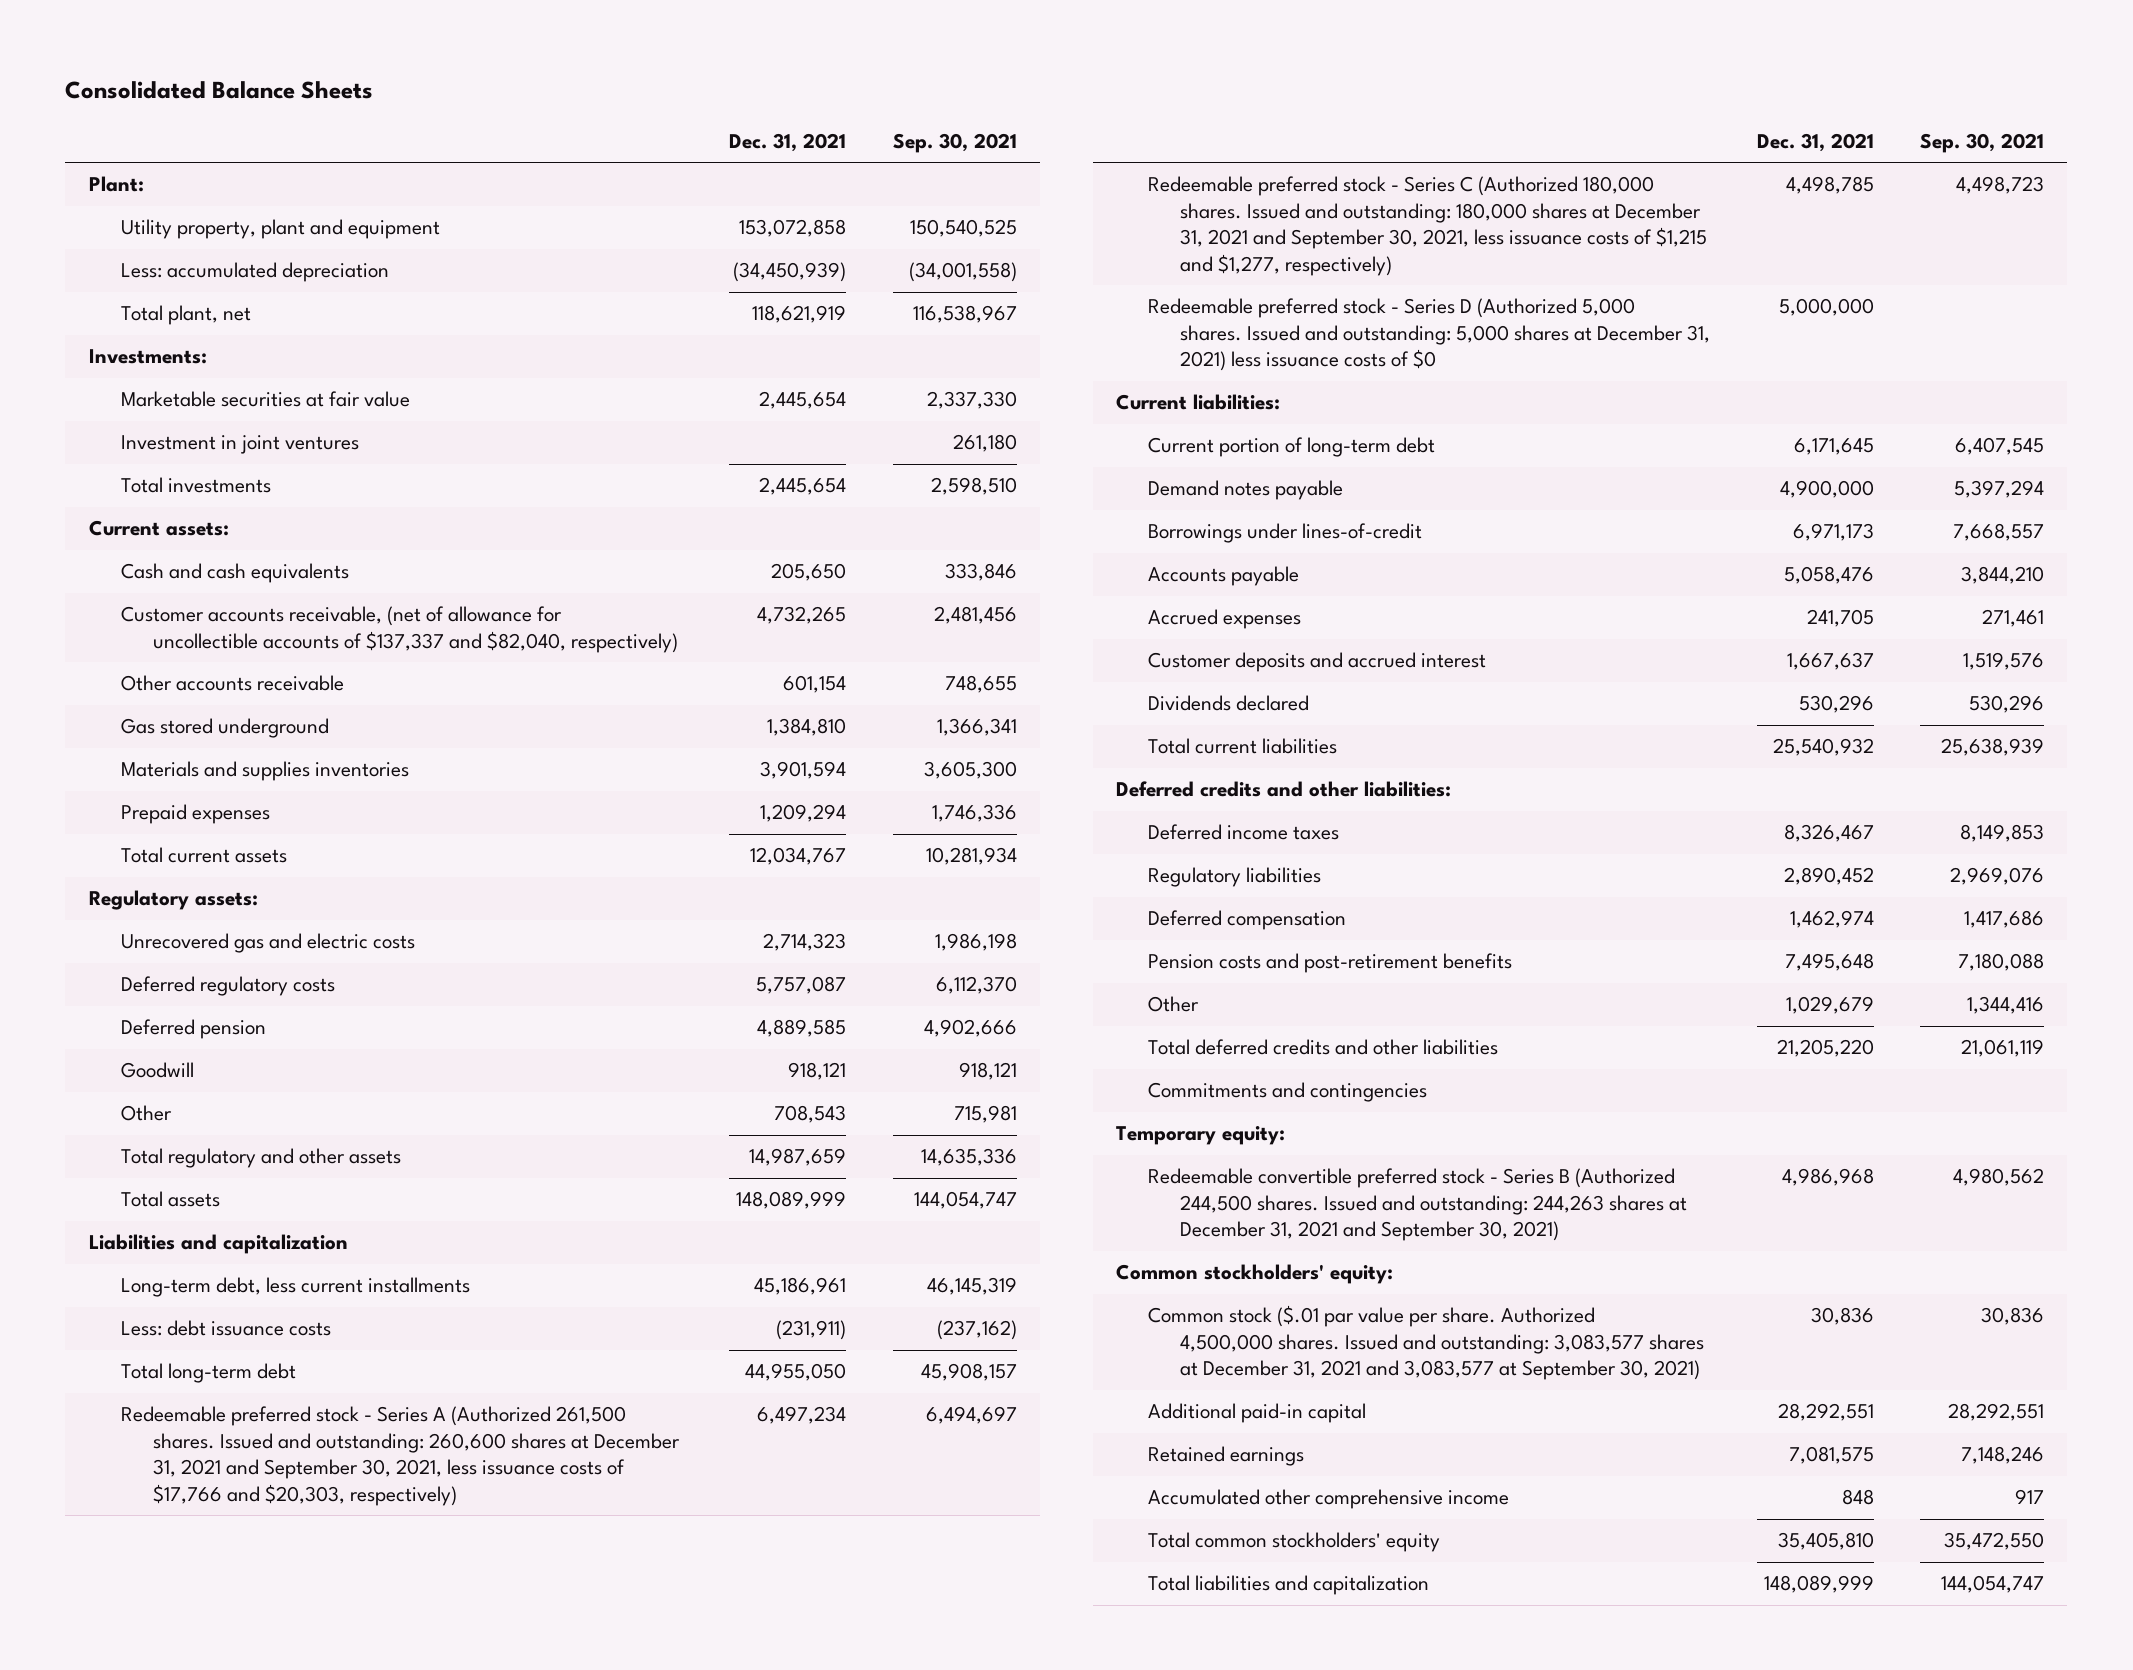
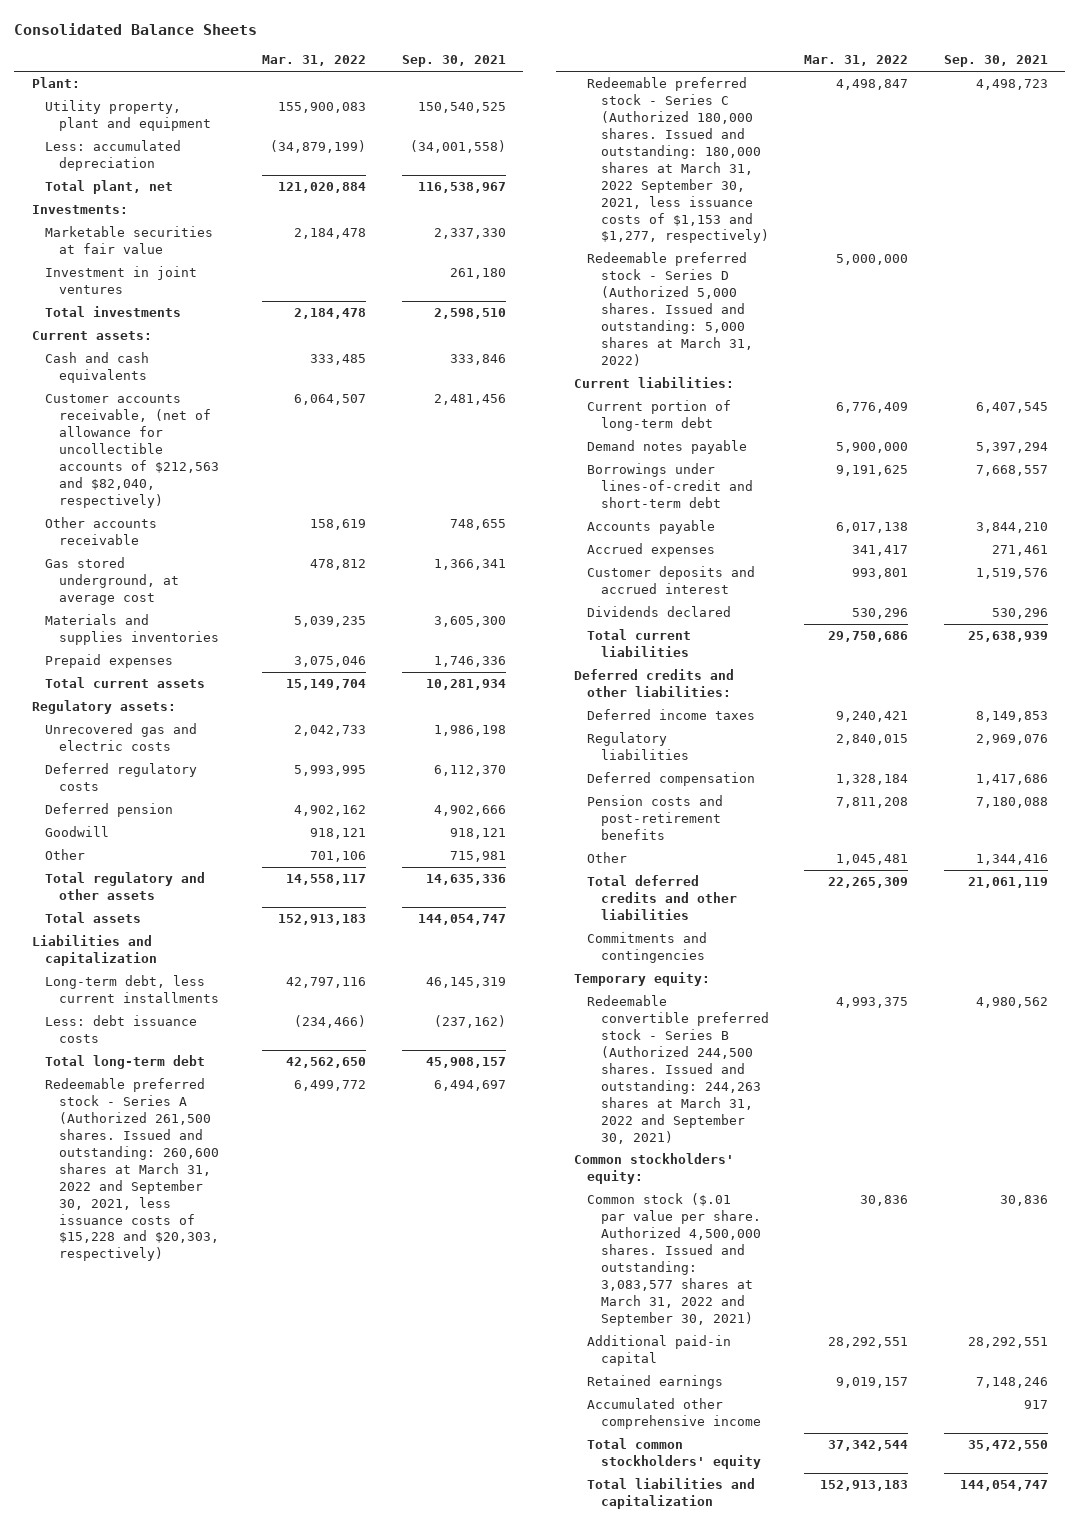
- | Dec. 31, 2021 | Sep. 30, 2021
+ | Mar. 31, 2022 | Sep. 30, 2021
- Customer accounts receivable, (net of allowance for uncollectible accounts of $137,337 and $82,040, respectively) | 4,732,265 | 2,481,456
+ Customer accounts receivable, (net of allowance for uncollectible accounts of $212,563 and $82,040, respectively) | 6,064,507 | 2,481,456
- Gas stored underground | 1,384,810 | 1,366,341
+ Gas stored underground, at average cost | 478,812 | 1,366,341
- Redeemable preferred stock - Series A (Authorized 261,500 shares. Issued and outstanding: 260,600 shares at December 31, 2021 and September 30, 2021, less issuance costs of $17,766 and $20,303, respectively) | 6,497,234 | 6,494,697
- Redeemable preferred stock - Series C (Authorized 180,000 shares. Issued and outstanding: 180,000 shares at December 31, 2021 and September 30, 2021, less issuance costs of $1,215 and $1,277, respectively) | 4,498,785 | 4,498,723
- Redeemable preferred stock - Series D (Authorized 5,000 shares. Issued and outstanding: 5,000 shares at December 31, 2021) less issuance costs of $0 | 5,000,000 |
+ Redeemable preferred stock - Series A (Authorized 261,500 shares. Issued and outstanding: 260,600 shares at March 31, 2022 and September 30, 2021, less issuance costs of $15,228 and $20,303, respectively) | 6,499,772 | 6,494,697
+ Redeemable preferred stock - Series C (Authorized 180,000 shares. Issued and outstanding: 180,000 shares at March 31, 2022 September 30, 2021, less issuance costs of $1,153 and $1,277, respectively) | 4,498,847 | 4,498,723
+ Redeemable preferred stock - Series D (Authorized 5,000 shares. Issued and outstanding: 5,000 shares at March 31, 2022) | 5,000,000 |
- Borrowings under lines-of-credit | 6,971,173 | 7,668,557
+ Borrowings under lines-of-credit and short-term debt | 9,191,625 | 7,668,557
- Redeemable convertible preferred stock - Series B (Authorized 244,500 shares. Issued and outstanding: 244,263 shares at December 31, 2021 and September 30, 2021) | 4,986,968 | 4,980,562
+ Redeemable convertible preferred stock - Series B (Authorized 244,500 shares. Issued and outstanding: 244,263 shares at March 31, 2022 and September 30, 2021) | 4,993,375 | 4,980,562
- Common stock ($.01 par value per share. Authorized 4,500,000 shares. Issued and outstanding: 3,083,577 shares at December 31, 2021 and 3,083,577 at September 30, 2021) | 30,836 | 30,836
+ Common stock ($.01 par value per share. Authorized 4,500,000 shares. Issued and outstanding: 3,083,577 shares at March 31, 2022 and September 30, 2021) | 30,836 | 30,836

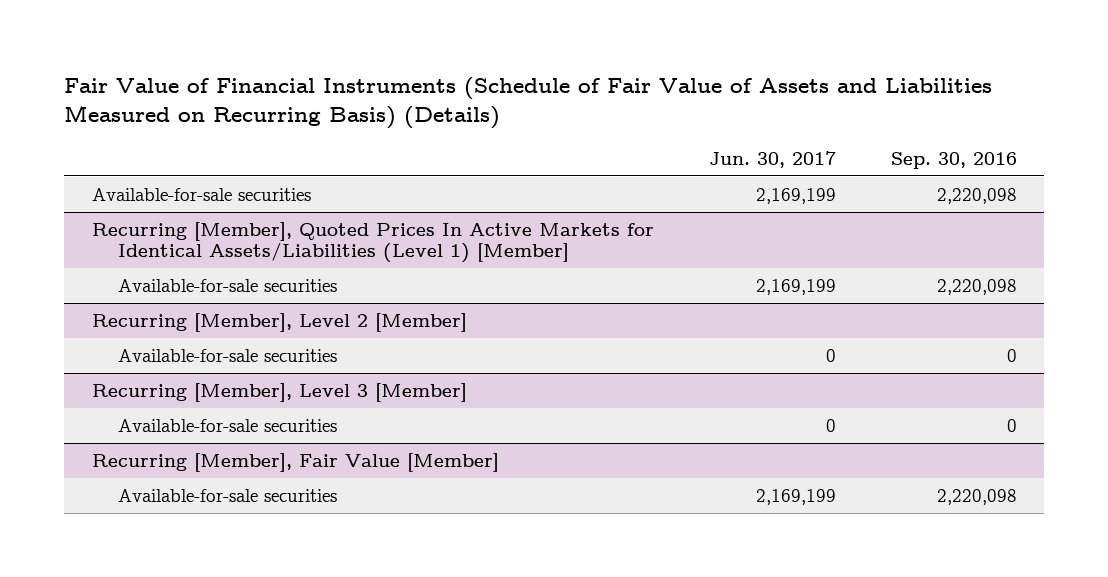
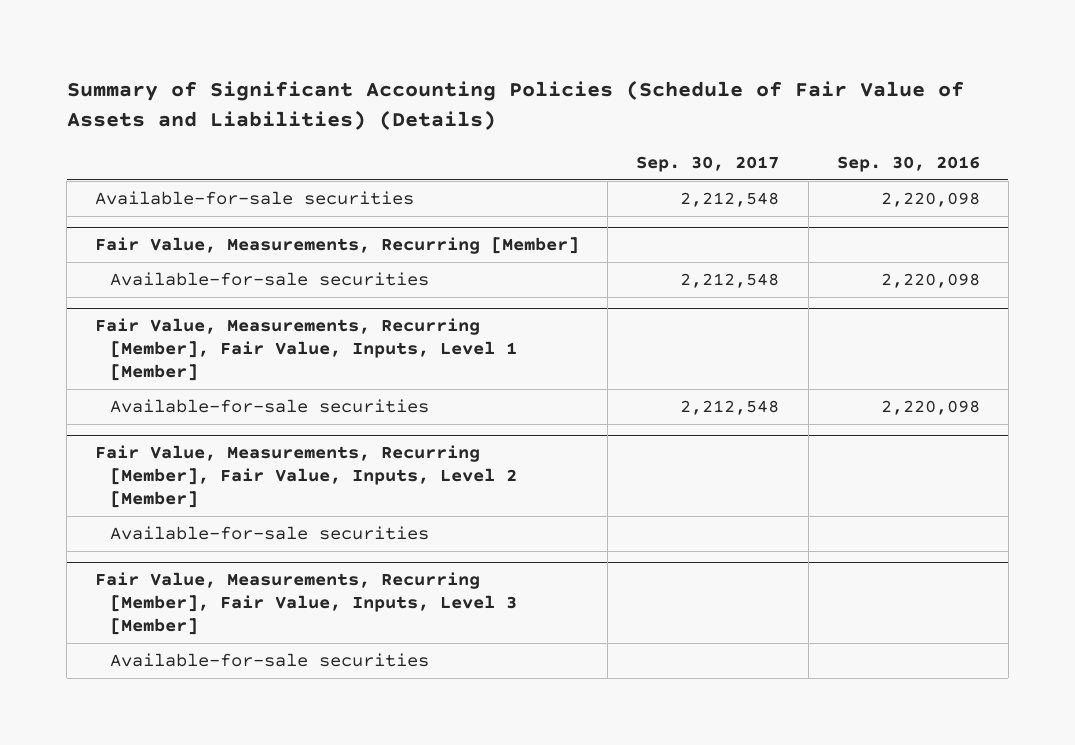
- Fair Value of Financial Instruments (Schedule of Fair Value of Assets and Liabilities Measured on Recurring Basis) (Details)
+ Summary of Significant Accounting Policies (Schedule of Fair Value of Assets and Liabilities) (Details)
- | Jun. 30, 2017 | Sep. 30, 2016
+ | Sep. 30, 2017 | Sep. 30, 2016
- Recurring [Member], Quoted Prices In Active Markets for Identical Assets/Liabilities (Level 1) [Member]
+ Fair Value, Measurements, Recurring [Member]
- Recurring [Member], Level 2 [Member]
- Available-for-sale securities | 0 | 0
- Recurring [Member], Level 3 [Member]
- Available-for-sale securities | 0 | 0
- Recurring [Member], Fair Value [Member]
+ Fair Value, Measurements, Recurring [Member], Fair Value, Inputs, Level 1 [Member]
+ Fair Value, Measurements, Recurring [Member], Fair Value, Inputs, Level 2 [Member]
+ Available-for-sale securities
+ Fair Value, Measurements, Recurring [Member], Fair Value, Inputs, Level 3 [Member]
+ Available-for-sale securities

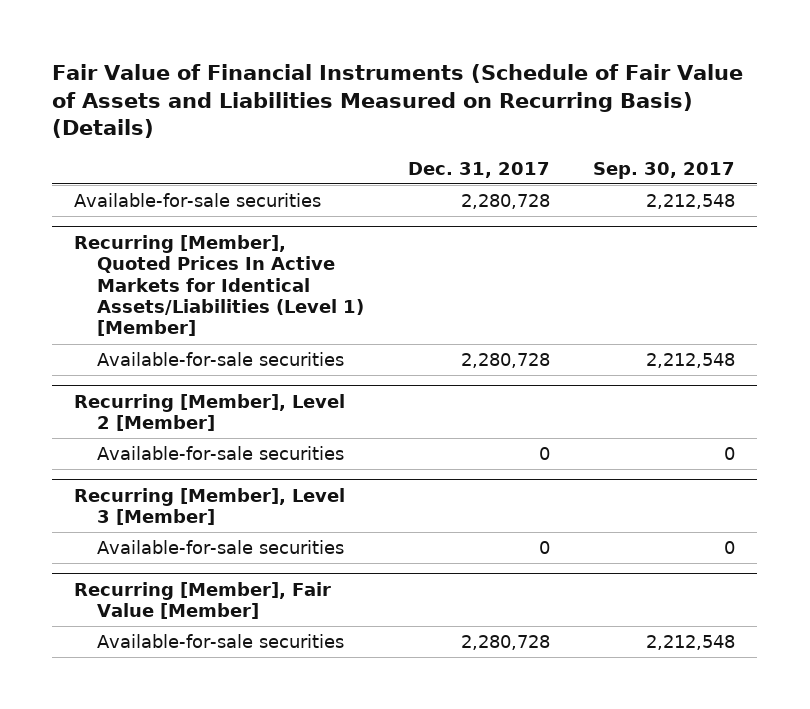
- Summary of Significant Accounting Policies (Schedule of Fair Value of Assets and Liabilities) (Details)
+ Fair Value of Financial Instruments (Schedule of Fair Value of Assets and Liabilities Measured on Recurring Basis) (Details)
- | Sep. 30, 2017 | Sep. 30, 2016
+ | Dec. 31, 2017 | Sep. 30, 2017
- Fair Value, Measurements, Recurring [Member]
+ Recurring [Member], Quoted Prices In Active Markets for Identical Assets/Liabilities (Level 1) [Member]
- Fair Value, Measurements, Recurring [Member], Fair Value, Inputs, Level 1 [Member]
+ Recurring [Member], Level 2 [Member]
+ Available-for-sale securities | 0 | 0
+ Recurring [Member], Level 3 [Member]
+ Available-for-sale securities | 0 | 0
+ Recurring [Member], Fair Value [Member]
- Fair Value, Measurements, Recurring [Member], Fair Value, Inputs, Level 2 [Member]
- Available-for-sale securities
- Fair Value, Measurements, Recurring [Member], Fair Value, Inputs, Level 3 [Member]
- Available-for-sale securities

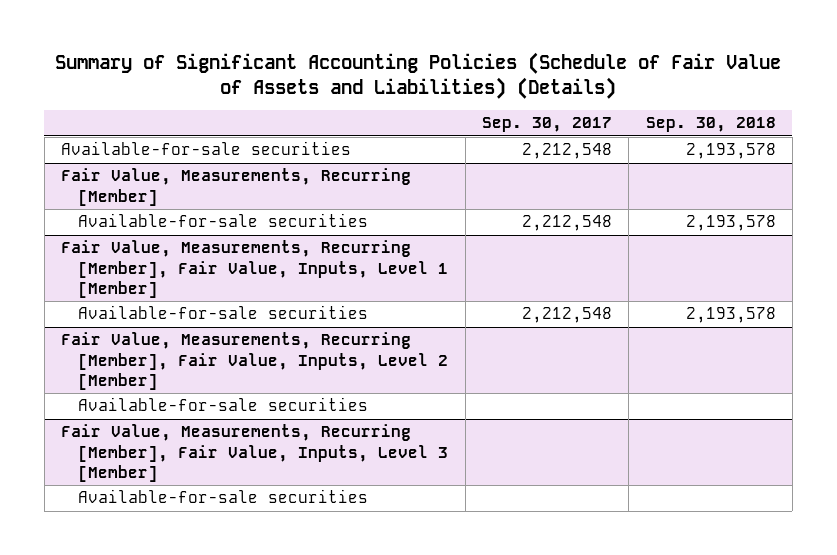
- Fair Value of Financial Instruments (Schedule of Fair Value of Assets and Liabilities Measured on Recurring Basis) (Details)
+ Summary of Significant Accounting Policies (Schedule of Fair Value of Assets and Liabilities) (Details)
- | Dec. 31, 2017 | Sep. 30, 2017
+ | Sep. 30, 2017 | Sep. 30, 2018
- Recurring [Member], Quoted Prices In Active Markets for Identical Assets/Liabilities (Level 1) [Member]
+ Fair Value, Measurements, Recurring [Member]
- Recurring [Member], Level 2 [Member]
- Available-for-sale securities | 0 | 0
- Recurring [Member], Level 3 [Member]
- Available-for-sale securities | 0 | 0
- Recurring [Member], Fair Value [Member]
+ Fair Value, Measurements, Recurring [Member], Fair Value, Inputs, Level 1 [Member]
+ Fair Value, Measurements, Recurring [Member], Fair Value, Inputs, Level 2 [Member]
+ Available-for-sale securities
+ Fair Value, Measurements, Recurring [Member], Fair Value, Inputs, Level 3 [Member]
+ Available-for-sale securities

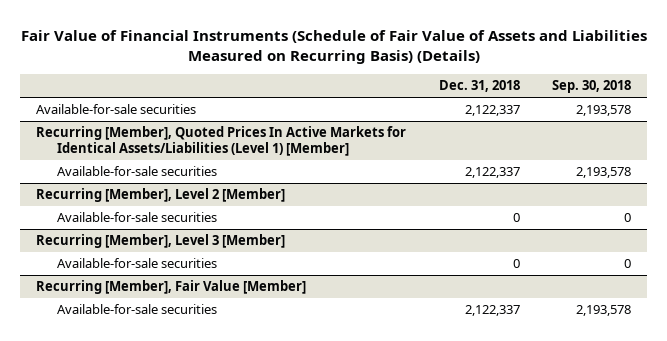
- Summary of Significant Accounting Policies (Schedule of Fair Value of Assets and Liabilities) (Details)
+ Fair Value of Financial Instruments (Schedule of Fair Value of Assets and Liabilities Measured on Recurring Basis) (Details)
- | Sep. 30, 2017 | Sep. 30, 2018
+ | Dec. 31, 2018 | Sep. 30, 2018
- Fair Value, Measurements, Recurring [Member]
+ Recurring [Member], Quoted Prices In Active Markets for Identical Assets/Liabilities (Level 1) [Member]
- Fair Value, Measurements, Recurring [Member], Fair Value, Inputs, Level 1 [Member]
+ Recurring [Member], Level 2 [Member]
+ Available-for-sale securities | 0 | 0
+ Recurring [Member], Level 3 [Member]
+ Available-for-sale securities | 0 | 0
+ Recurring [Member], Fair Value [Member]
- Fair Value, Measurements, Recurring [Member], Fair Value, Inputs, Level 2 [Member]
- Available-for-sale securities
- Fair Value, Measurements, Recurring [Member], Fair Value, Inputs, Level 3 [Member]
- Available-for-sale securities

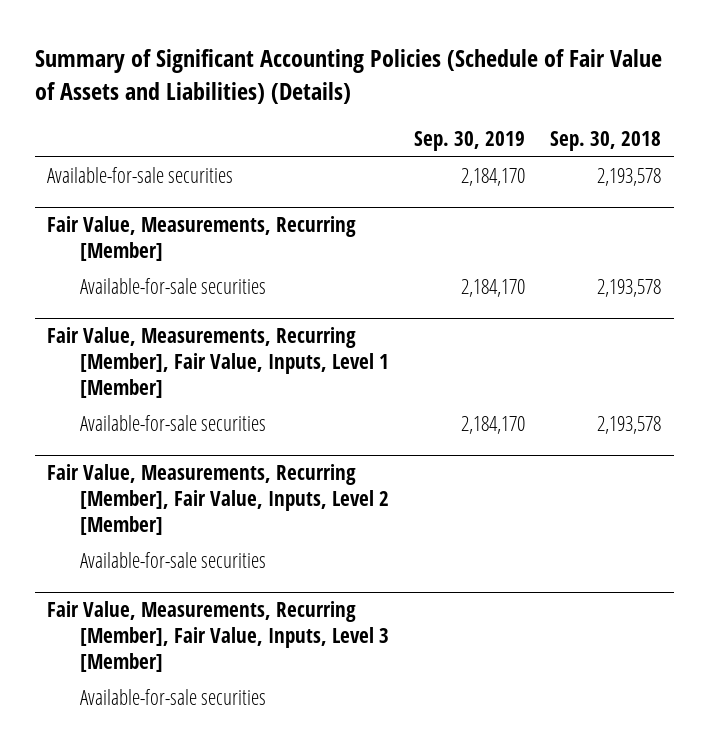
- Fair Value of Financial Instruments (Schedule of Fair Value of Assets and Liabilities Measured on Recurring Basis) (Details)
+ Summary of Significant Accounting Policies (Schedule of Fair Value of Assets and Liabilities) (Details)
- | Dec. 31, 2018 | Sep. 30, 2018
+ | Sep. 30, 2019 | Sep. 30, 2018
- Recurring [Member], Quoted Prices In Active Markets for Identical Assets/Liabilities (Level 1) [Member]
+ Fair Value, Measurements, Recurring [Member]
- Recurring [Member], Level 2 [Member]
- Available-for-sale securities | 0 | 0
- Recurring [Member], Level 3 [Member]
- Available-for-sale securities | 0 | 0
- Recurring [Member], Fair Value [Member]
+ Fair Value, Measurements, Recurring [Member], Fair Value, Inputs, Level 1 [Member]
+ Fair Value, Measurements, Recurring [Member], Fair Value, Inputs, Level 2 [Member]
+ Available-for-sale securities
+ Fair Value, Measurements, Recurring [Member], Fair Value, Inputs, Level 3 [Member]
+ Available-for-sale securities

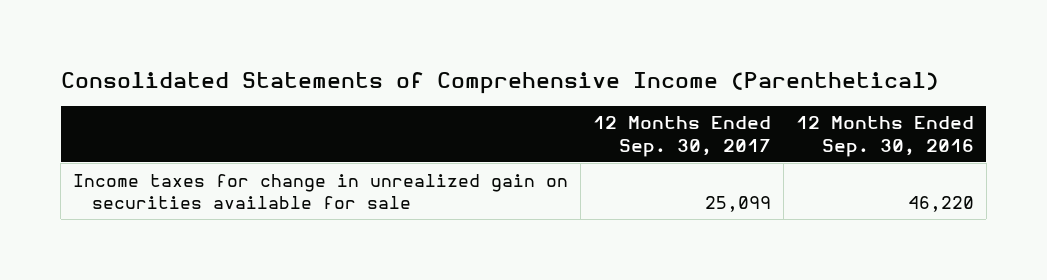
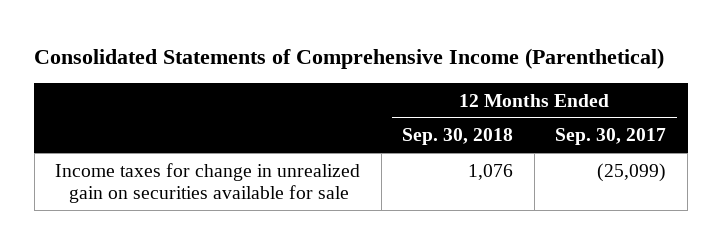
- | 12 Months Ended Sep. 30, 2017 | 12 Months Ended Sep. 30, 2016
+ | 12 Months Ended Sep. 30, 2018 | 12 Months Ended Sep. 30, 2017
- Income taxes for change in unrealized gain on securities available for sale | 25,099 | 46,220
+ Income taxes for change in unrealized gain on securities available for sale | 1,076 | (25,099)

